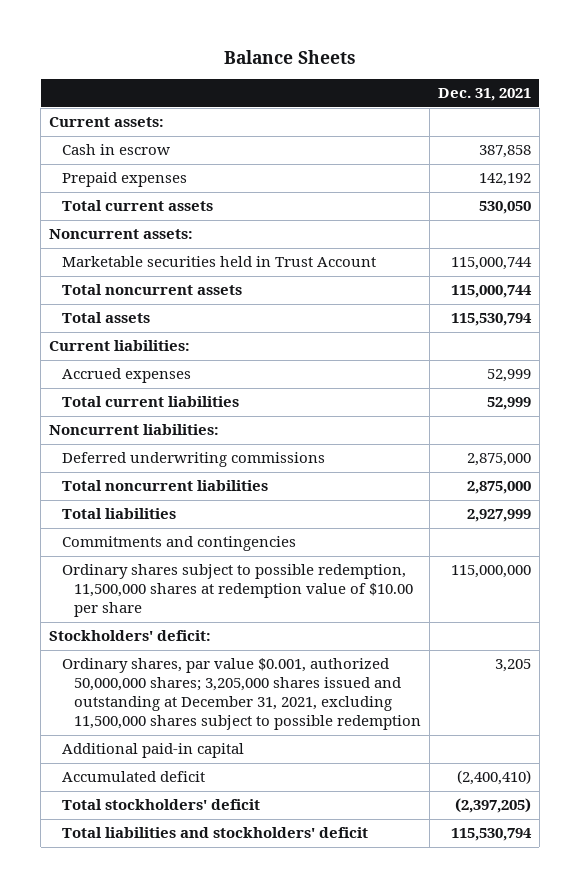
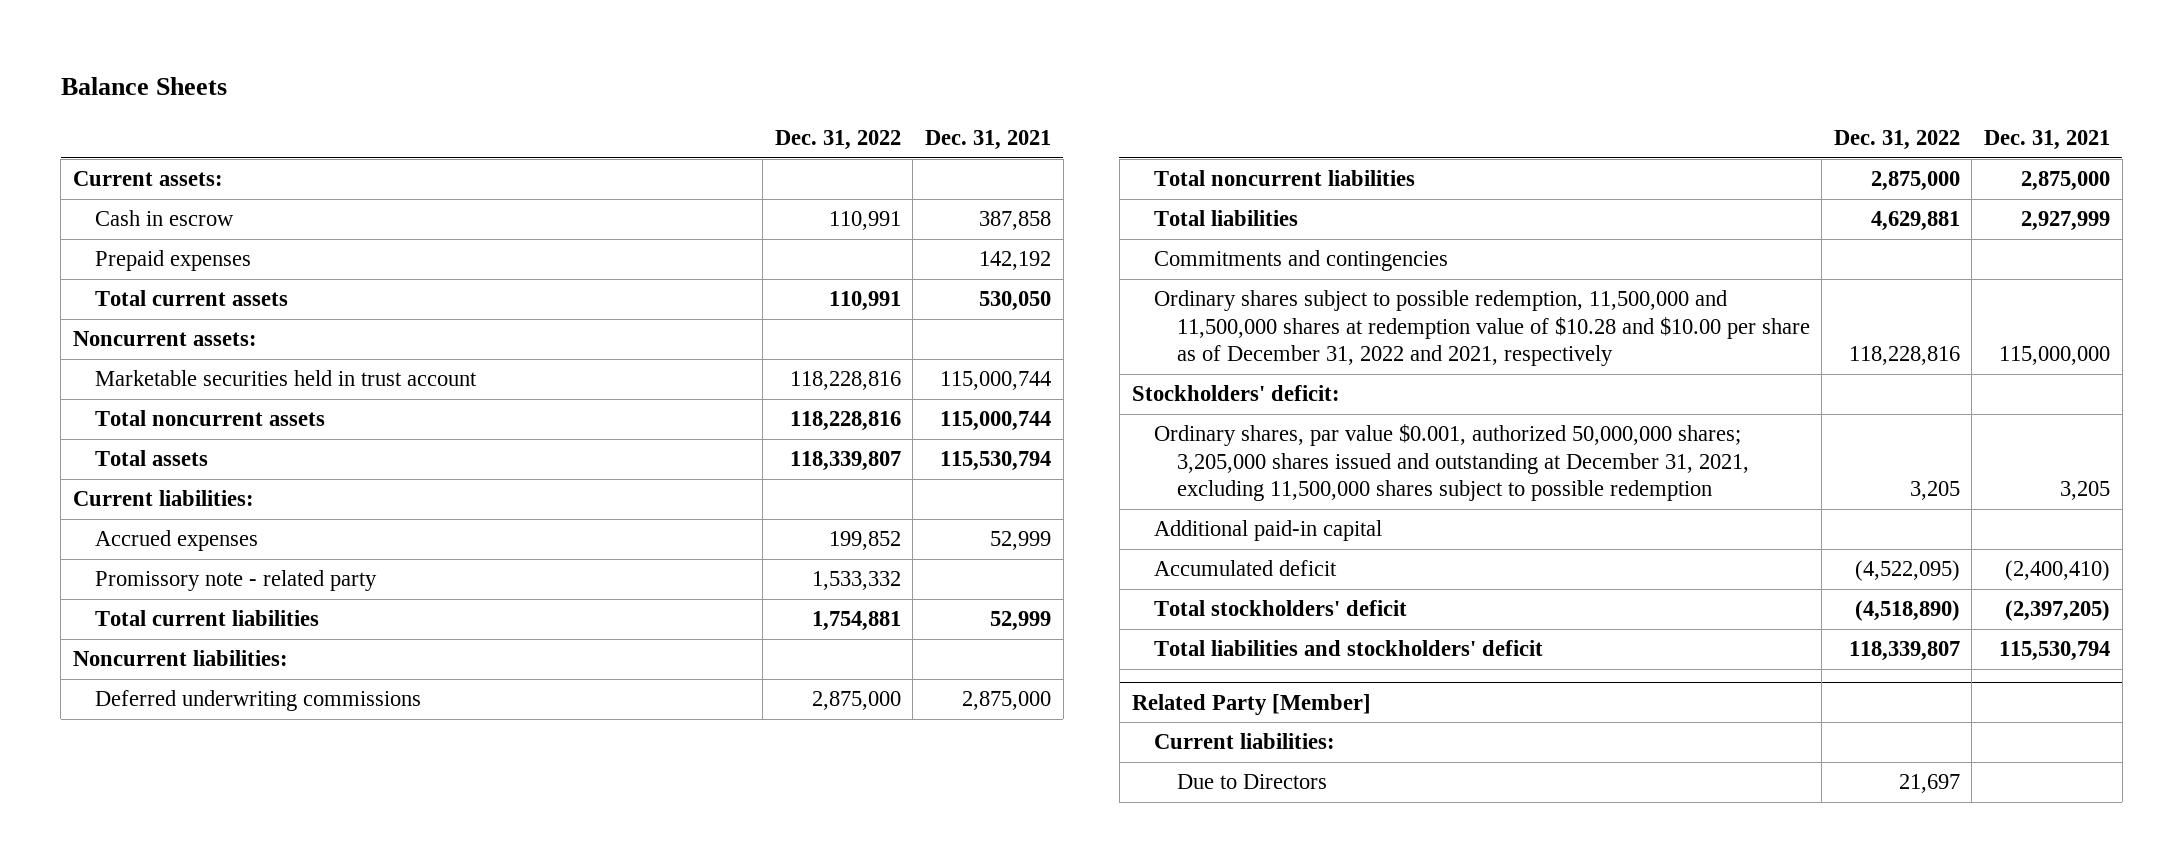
- | Dec. 31, 2021
+ | Dec. 31, 2022 | Dec. 31, 2021
- Marketable securities held in Trust Account | 115,000,744
+ Marketable securities held in trust account | 118,228,816 | 115,000,744
+ Promissory note - related party | 1,533,332 |
- Ordinary shares subject to possible redemption, 11,500,000 shares at redemption value of $10.00 per share | 115,000,000
+ Ordinary shares subject to possible redemption, 11,500,000 and 11,500,000 shares at redemption value of $10.28 and $10.00 per share as of December 31, 2022 and 2021, respectively | 118,228,816 | 115,000,000
+ Related Party [Member]
+ Current liabilities:
+ Due to Directors | 21,697 |

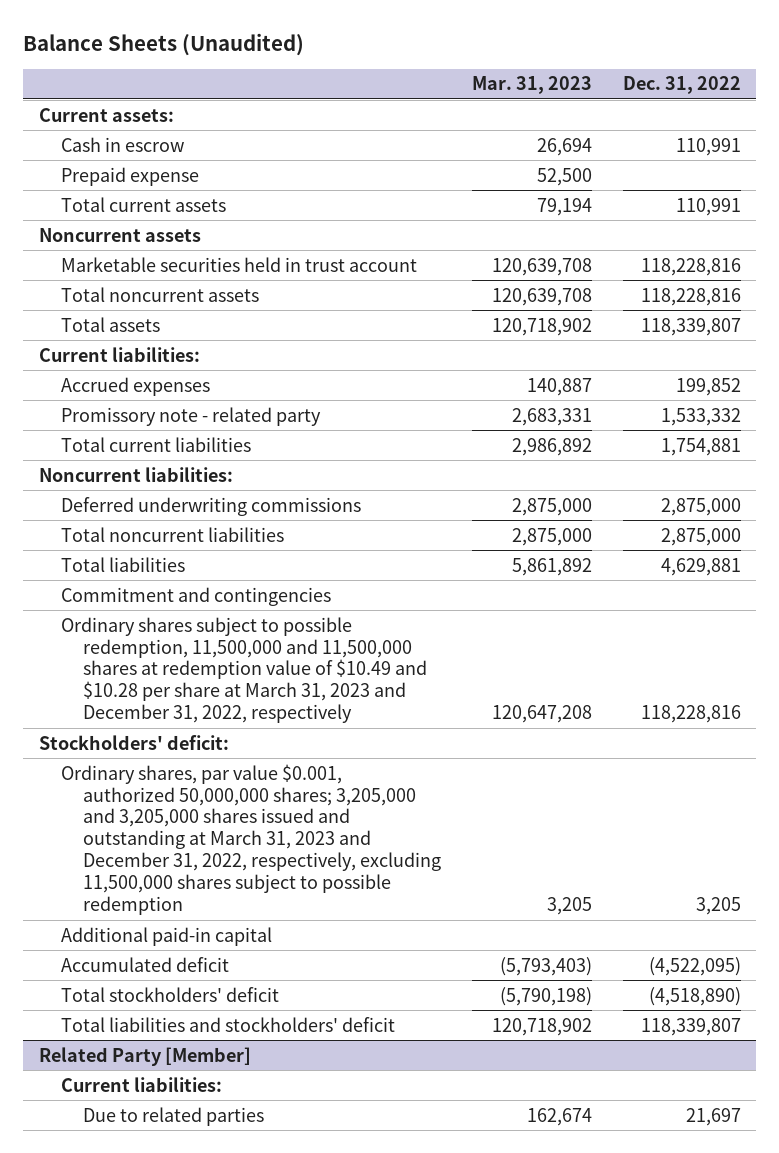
- Balance Sheets
+ Balance Sheets (Unaudited)
- | Dec. 31, 2022 | Dec. 31, 2021
+ | Mar. 31, 2023 | Dec. 31, 2022
- Prepaid expenses | | 142,192
+ Prepaid expense | 52,500 |
- Noncurrent assets:
+ Noncurrent assets
- Commitments and contingencies
- Ordinary shares subject to possible redemption, 11,500,000 and 11,500,000 shares at redemption value of $10.28 and $10.00 per share as of December 31, 2022 and 2021, respectively | 118,228,816 | 115,000,000
+ Commitment and contingencies
+ Ordinary shares subject to possible redemption, 11,500,000 and 11,500,000 shares at redemption value of $10.49 and $10.28 per share at March 31, 2023 and December 31, 2022, respectively | 120,647,208 | 118,228,816
- Ordinary shares, par value $0.001, authorized 50,000,000 shares; 3,205,000 shares issued and outstanding at December 31, 2021, excluding 11,500,000 shares subject to possible redemption | 3,205 | 3,205
+ Ordinary shares, par value $0.001, authorized 50,000,000 shares; 3,205,000 and 3,205,000 shares issued and outstanding at March 31, 2023 and December 31, 2022, respectively, excluding 11,500,000 shares subject to possible redemption | 3,205 | 3,205
@ Related Party [Member]
- Due to Directors | 21,697 |
+ Due to related parties | 162,674 | 21,697

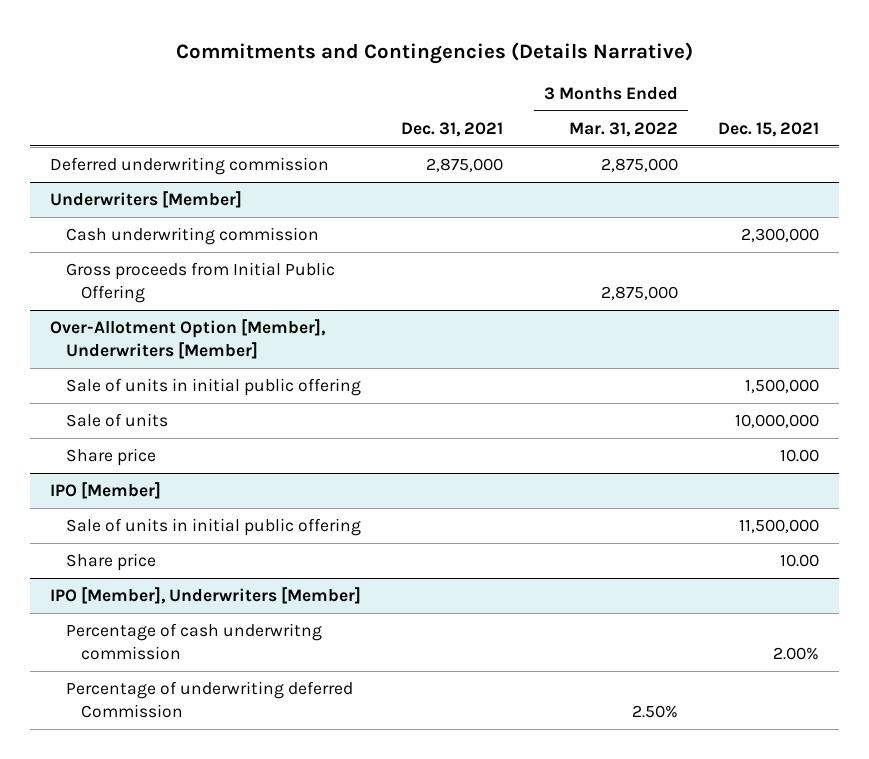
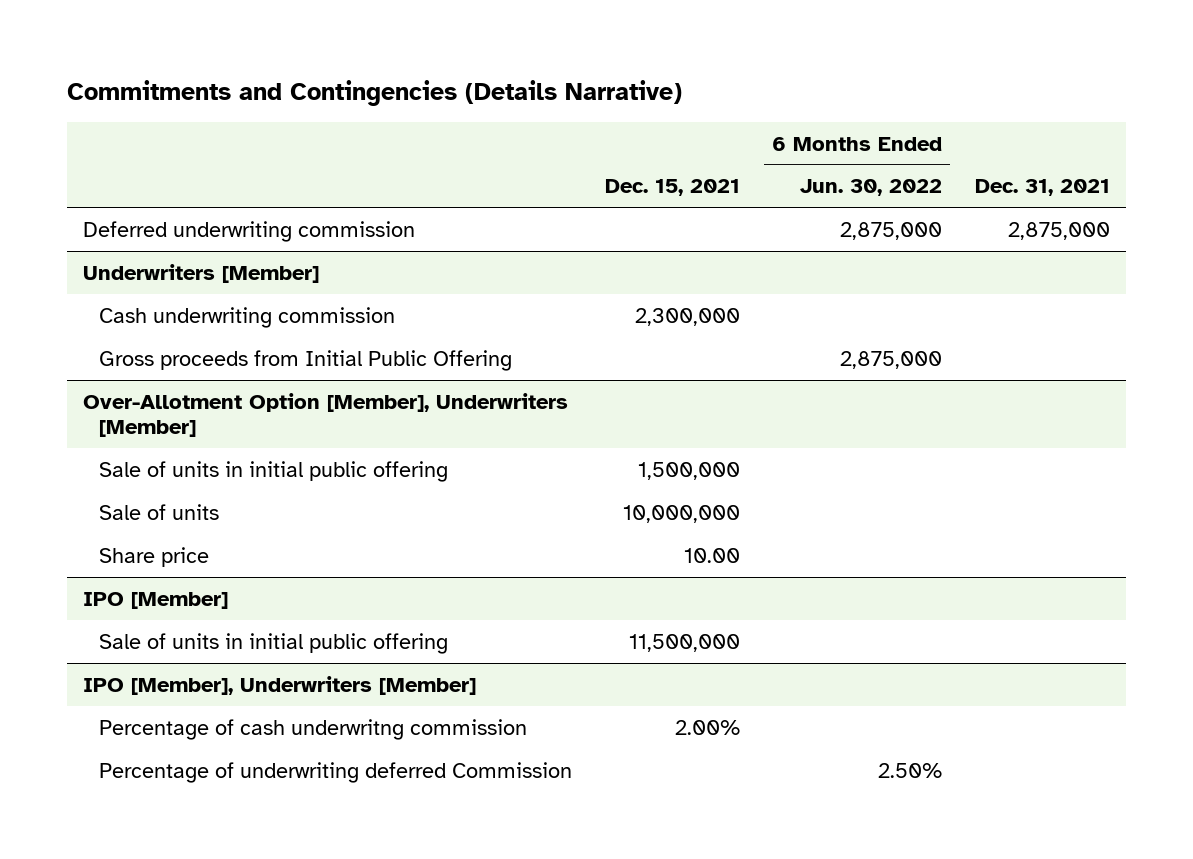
- | Dec. 31, 2021 | 3 Months Ended Mar. 31, 2022 | Dec. 15, 2021
+ | Dec. 15, 2021 | 6 Months Ended Jun. 30, 2022 | Dec. 31, 2021
@ IPO [Member]
- Share price | | | 10.00

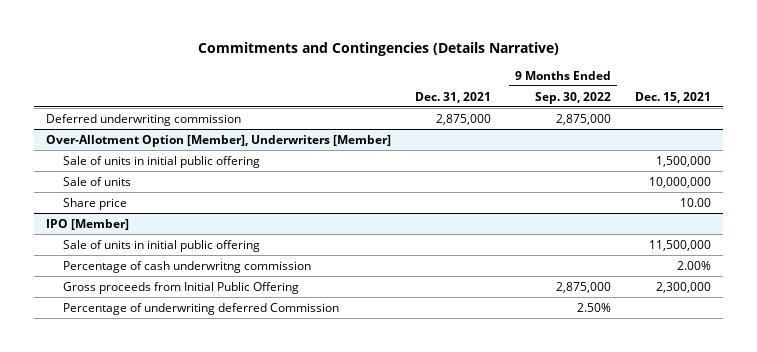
- | Dec. 15, 2021 | 6 Months Ended Jun. 30, 2022 | Dec. 31, 2021
+ | Dec. 31, 2021 | 9 Months Ended Sep. 30, 2022 | Dec. 15, 2021
- Underwriters [Member]
- Cash underwriting commission | 2,300,000 | |
- Gross proceeds from Initial Public Offering | | 2,875,000 |
- IPO [Member], Underwriters [Member]
@ IPO [Member]
+ Gross proceeds from Initial Public Offering | | 2,875,000 | 2,300,000

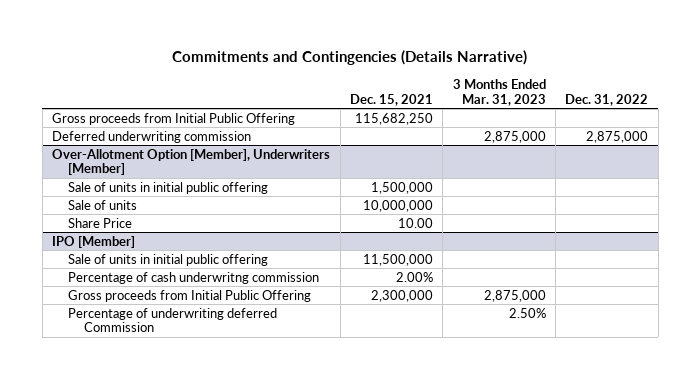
- | Dec. 31, 2021 | 9 Months Ended Sep. 30, 2022 | Dec. 15, 2021
+ | Dec. 15, 2021 | 3 Months Ended Mar. 31, 2023 | Dec. 31, 2022
+ Gross proceeds from Initial Public Offering | 115,682,250 | |
@ Over-Allotment Option [Member], Underwriters [Member]
- Share price | | | 10.00
+ Share Price | 10.00 | |

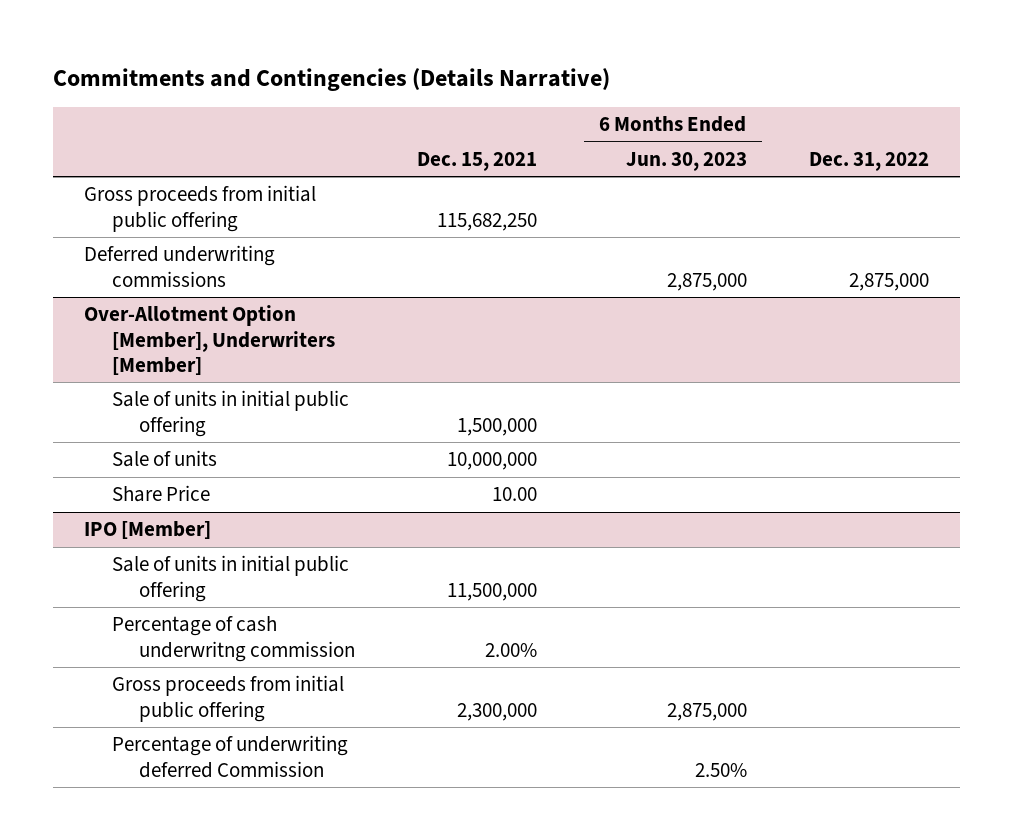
- | Dec. 15, 2021 | 3 Months Ended Mar. 31, 2023 | Dec. 31, 2022
+ | Dec. 15, 2021 | 6 Months Ended Jun. 30, 2023 | Dec. 31, 2022
- Gross proceeds from Initial Public Offering | 115,682,250 | |
- Deferred underwriting commission | | 2,875,000 | 2,875,000
+ Gross proceeds from initial public offering | 115,682,250 | |
+ Deferred underwriting commissions | | 2,875,000 | 2,875,000
@ IPO [Member]
- Gross proceeds from Initial Public Offering | 2,300,000 | 2,875,000 |
+ Gross proceeds from initial public offering | 2,300,000 | 2,875,000 |

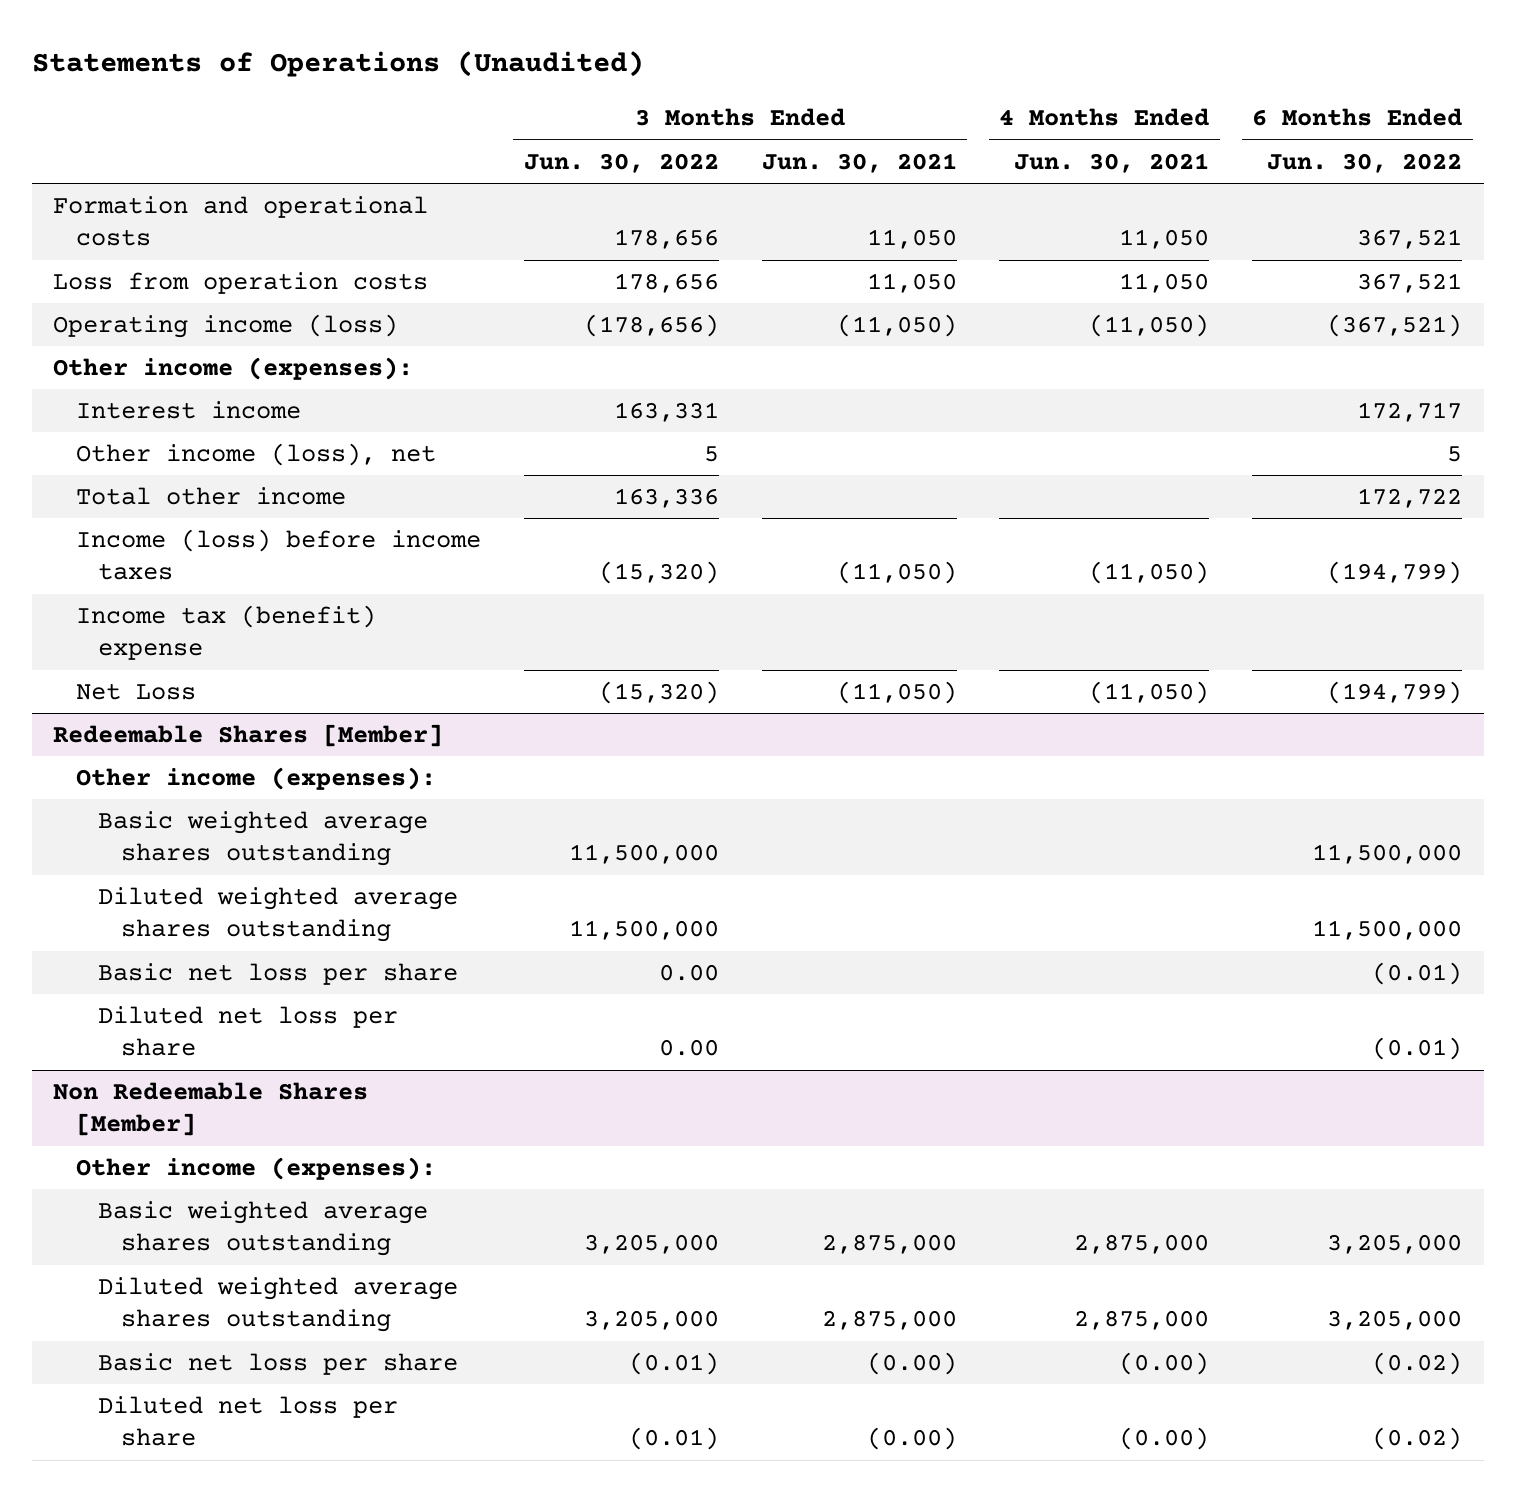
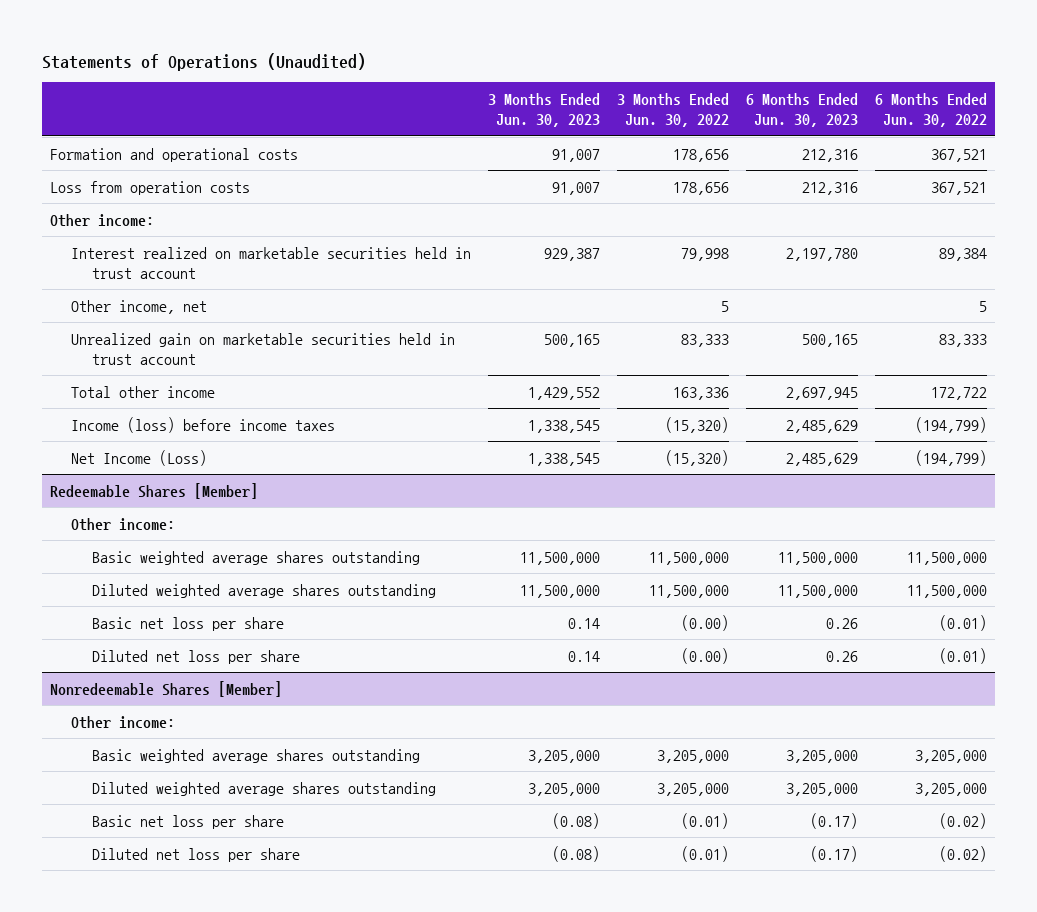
- | 3 Months Ended Jun. 30, 2022 | 3 Months Ended Jun. 30, 2021 | 4 Months Ended Jun. 30, 2021 | 6 Months Ended Jun. 30, 2022
+ | 3 Months Ended Jun. 30, 2023 | 3 Months Ended Jun. 30, 2022 | 6 Months Ended Jun. 30, 2023 | 6 Months Ended Jun. 30, 2022
- Operating income (loss) | (178,656) | (11,050) | (11,050) | (367,521)
- Other income (expenses):
- Interest income | 163,331 | | | 172,717
- Other income (loss), net | 5 | | | 5
+ Other income:
+ Interest realized on marketable securities held in trust account | 929,387 | 79,998 | 2,197,780 | 89,384
+ Other income, net | | 5 | | 5
+ Unrealized gain on marketable securities held in trust account | 500,165 | 83,333 | 500,165 | 83,333
- Income tax (benefit) expense
- Net Loss | (15,320) | (11,050) | (11,050) | (194,799)
+ Net Income (Loss) | 1,338,545 | (15,320) | 2,485,629 | (194,799)
@ Redeemable Shares [Member]
- Other income (expenses):
+ Other income:
- Basic net loss per share | 0.00 | | | (0.01)
- Diluted net loss per share | 0.00 | | | (0.01)
- Non Redeemable Shares [Member]
- Other income (expenses):
@ Redeemable Shares [Member]
+ Basic net loss per share | 0.14 | (0.00) | 0.26 | (0.01)
+ Diluted net loss per share | 0.14 | (0.00) | 0.26 | (0.01)
+ Nonredeemable Shares [Member]
+ Other income:

